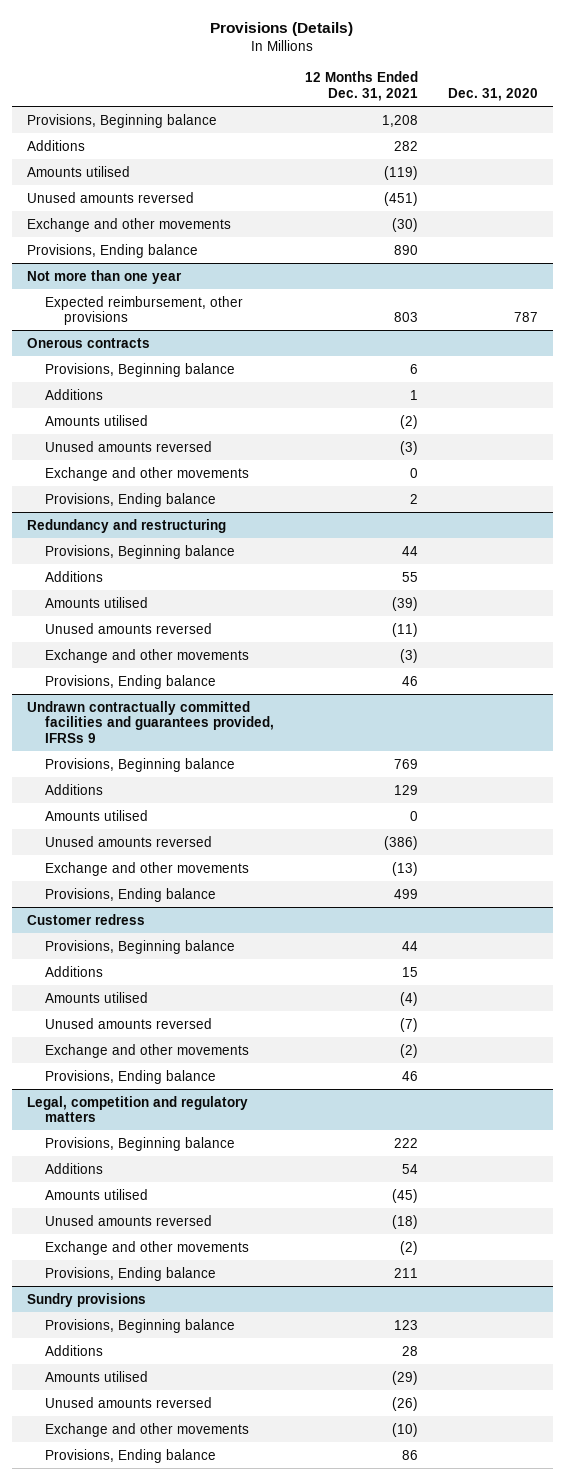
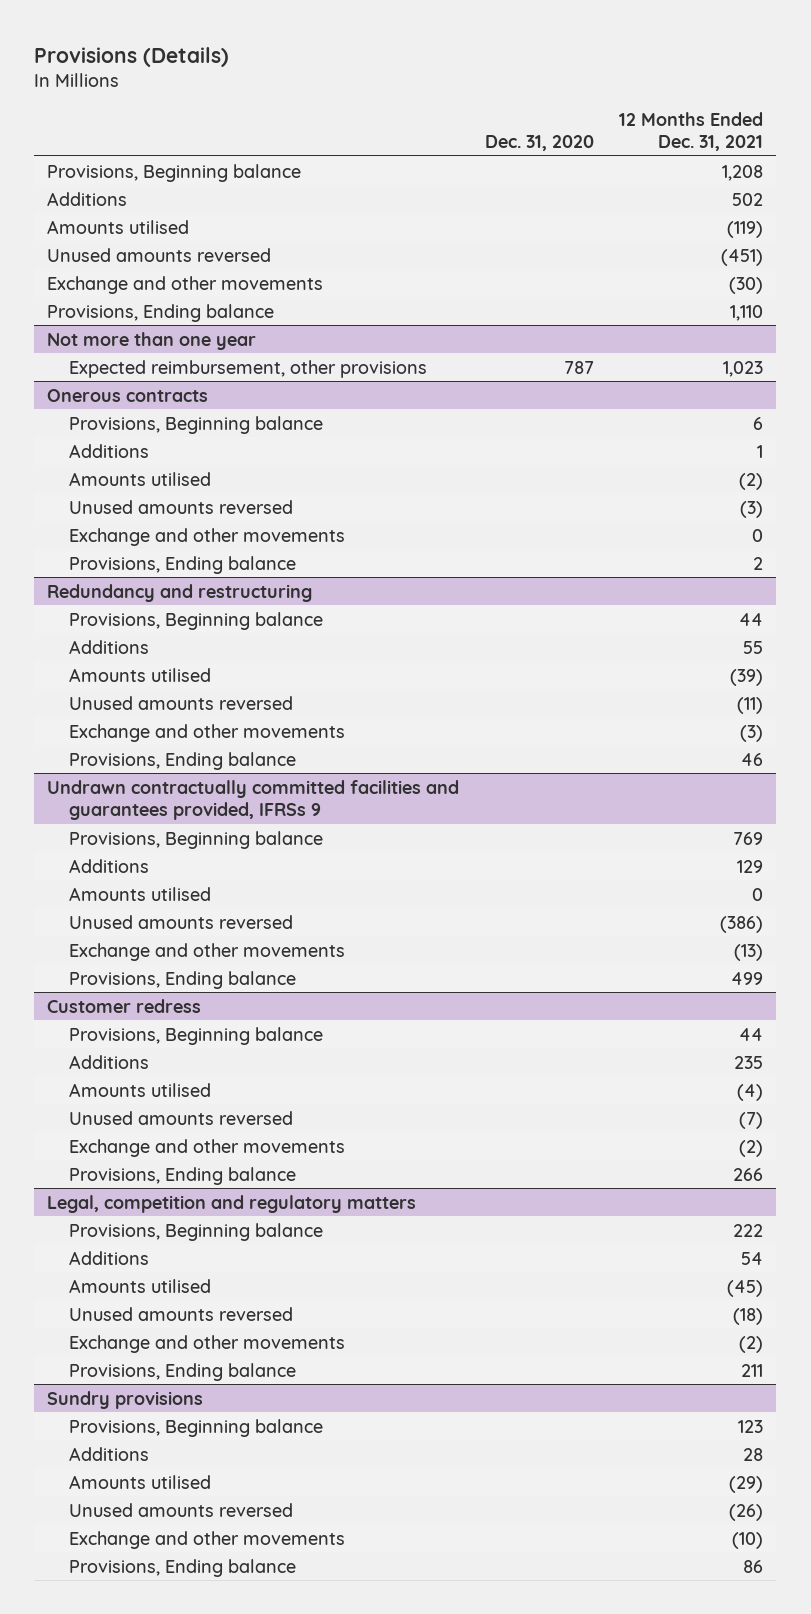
- | 12 Months Ended Dec. 31, 2021 | Dec. 31, 2020
+ | Dec. 31, 2020 | 12 Months Ended Dec. 31, 2021
- Additions | 282 |
+ Additions | | 502
- Provisions, Ending balance | 890 |
+ Provisions, Ending balance | | 1,110
@ Not more than one year
- Expected reimbursement, other provisions | 803 | 787
+ Expected reimbursement, other provisions | 787 | 1,023
@ Customer redress
- Additions | 15 |
+ Additions | | 235
- Provisions, Ending balance | 46 |
+ Provisions, Ending balance | | 266

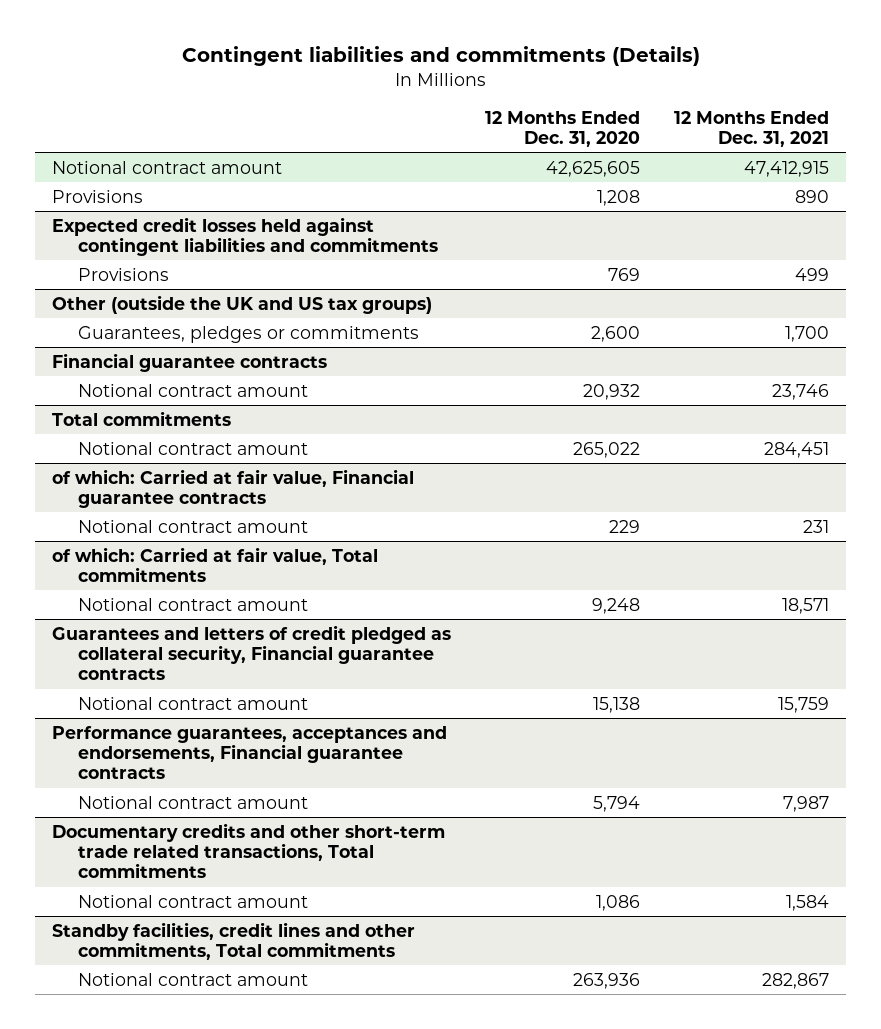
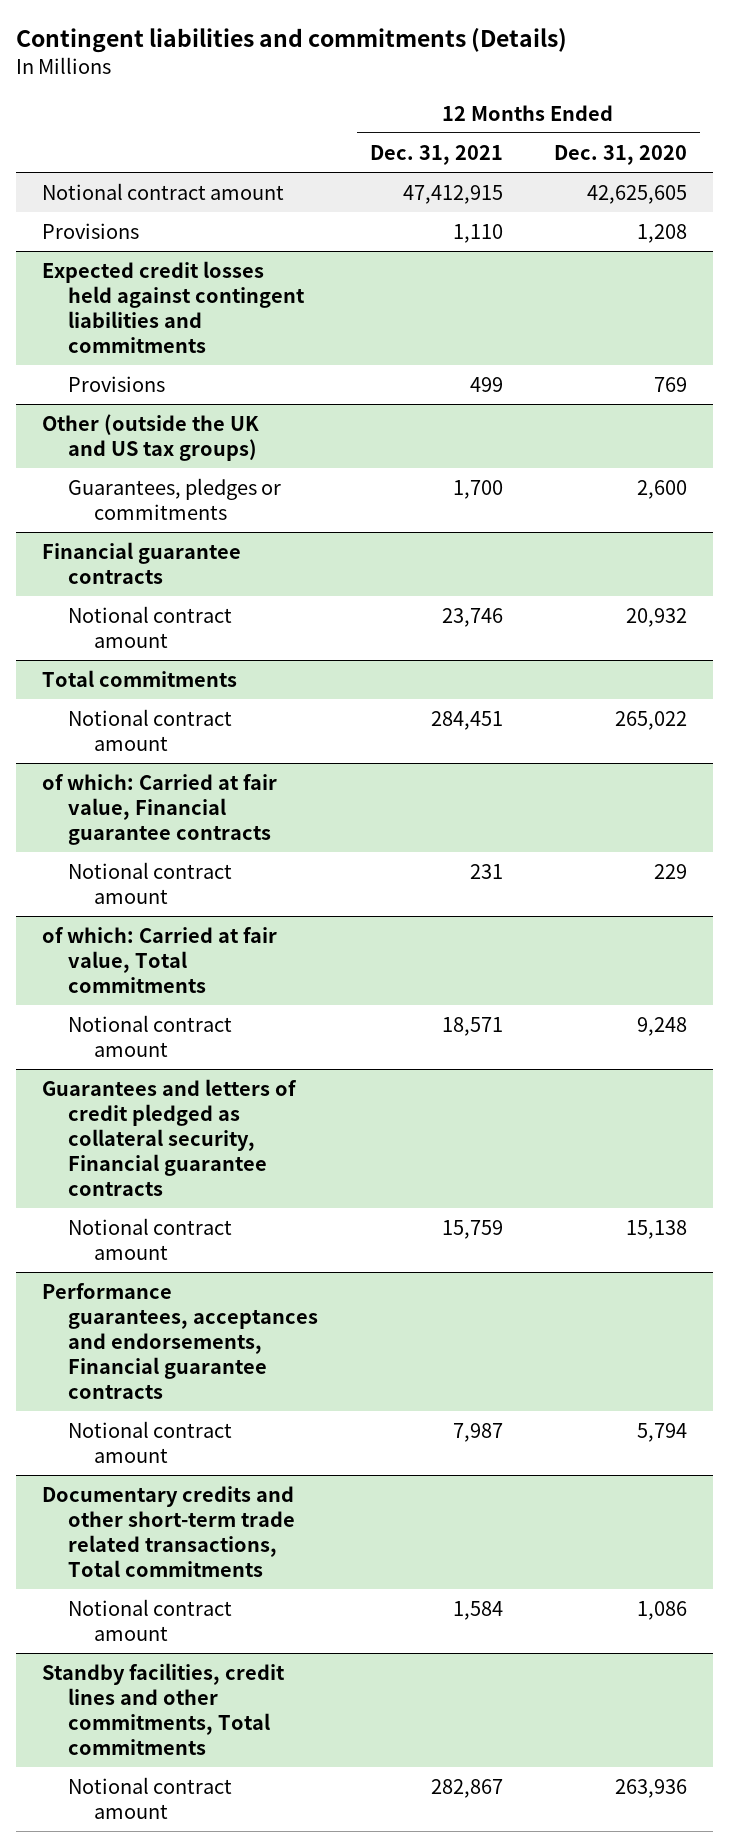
- | 12 Months Ended Dec. 31, 2020 | 12 Months Ended Dec. 31, 2021
+ | 12 Months Ended Dec. 31, 2021 | 12 Months Ended Dec. 31, 2020
- Provisions | 1,208 | 890
+ Provisions | 1,110 | 1,208

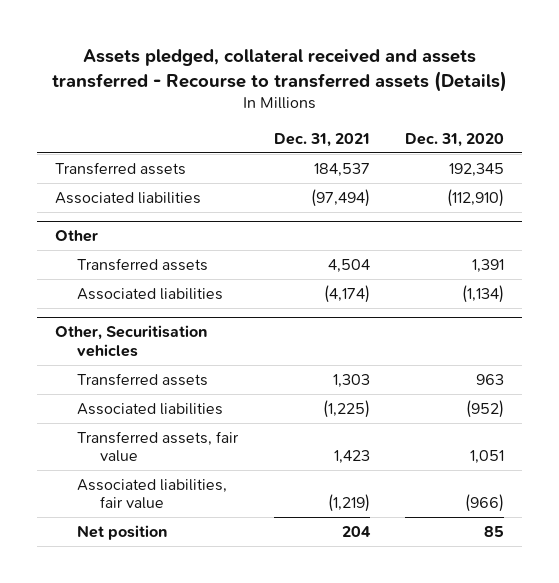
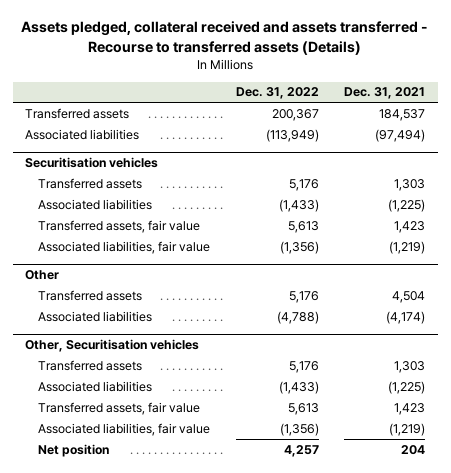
- | Dec. 31, 2021 | Dec. 31, 2020
+ | Dec. 31, 2022 | Dec. 31, 2021
+ Securitisation vehicles
+ Transferred assets | 5,176 | 1,303
+ Associated liabilities | (1,433) | (1,225)
+ Transferred assets, fair value | 5,613 | 1,423
+ Associated liabilities, fair value | (1,356) | (1,219)

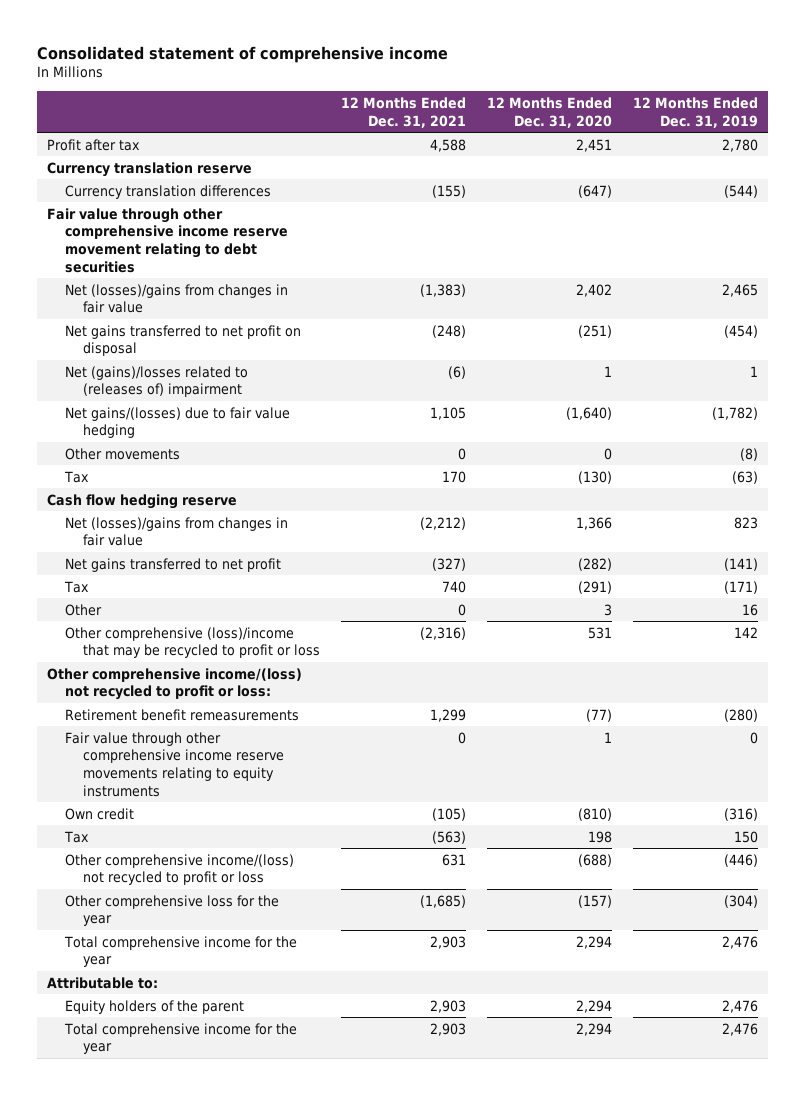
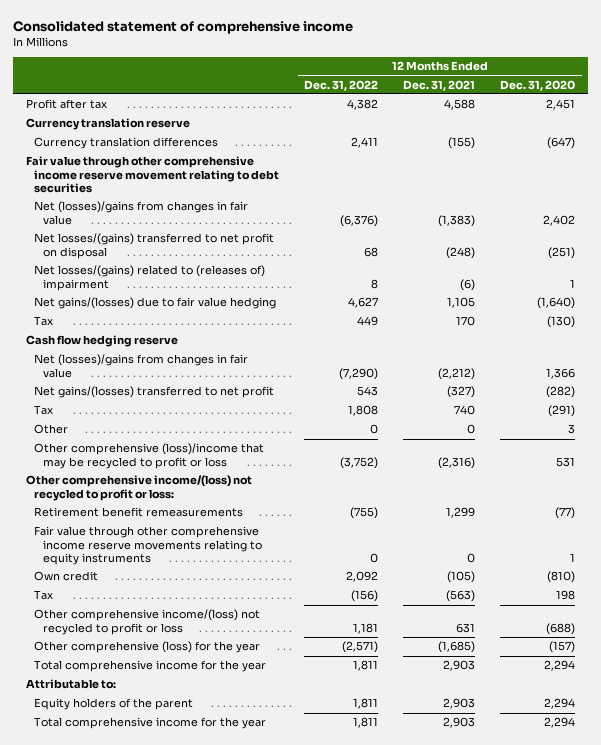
- | 12 Months Ended Dec. 31, 2021 | 12 Months Ended Dec. 31, 2020 | 12 Months Ended Dec. 31, 2019
+ | 12 Months Ended Dec. 31, 2022 | 12 Months Ended Dec. 31, 2021 | 12 Months Ended Dec. 31, 2020
- Net gains transferred to net profit on disposal | (248) | (251) | (454)
- Net (gains)/losses related to (releases of) impairment | (6) | 1 | 1
+ Net losses/(gains) transferred to net profit on disposal | 68 | (248) | (251)
+ Net losses/(gains) related to (releases of) impairment | 8 | (6) | 1
- Other movements | 0 | 0 | (8)
- Net gains transferred to net profit | (327) | (282) | (141)
+ Net gains/(losses) transferred to net profit | 543 | (327) | (282)
- Other comprehensive loss for the year | (1,685) | (157) | (304)
+ Other comprehensive (loss) for the year | (2,571) | (1,685) | (157)

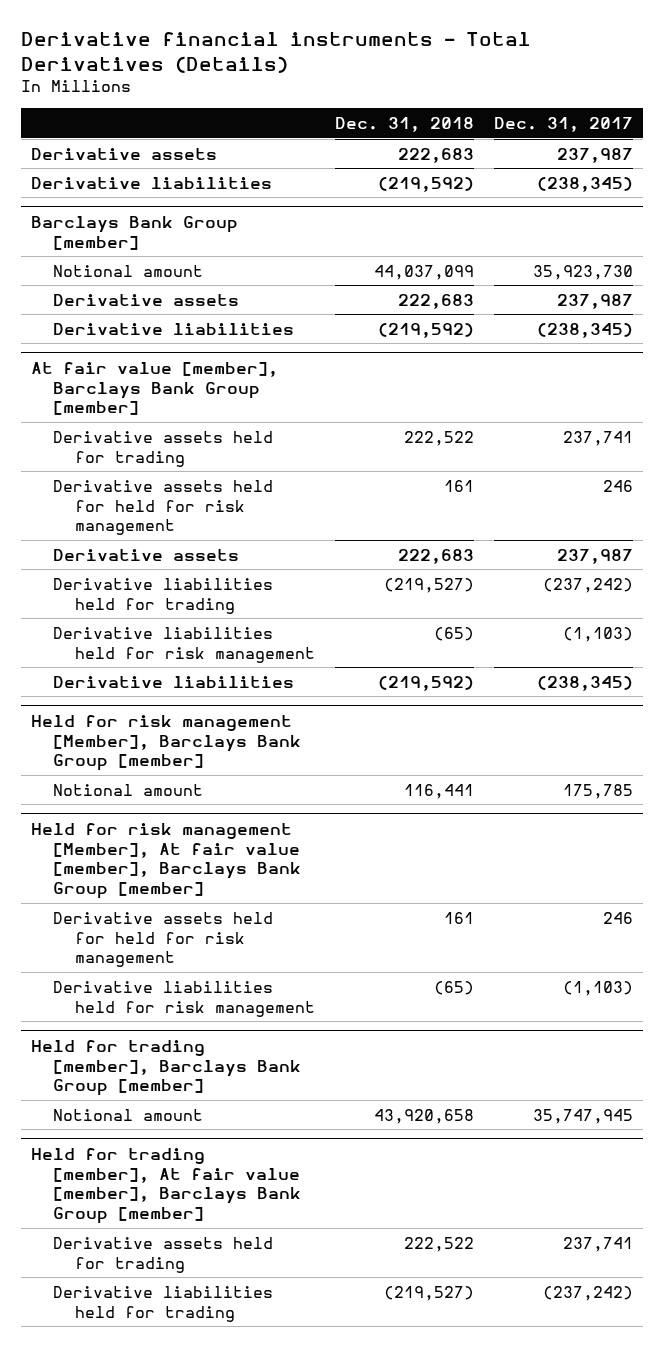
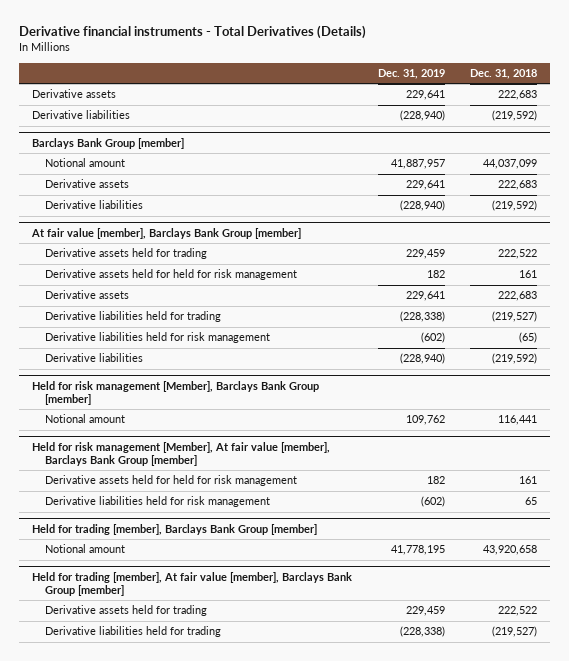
- | Dec. 31, 2018 | Dec. 31, 2017
+ | Dec. 31, 2019 | Dec. 31, 2018
@ Held for risk management [Member], At fair value [member], Barclays Bank Group [member]
- Derivative liabilities held for risk management | (65) | (1,103)
+ Derivative liabilities held for risk management | (602) | 65

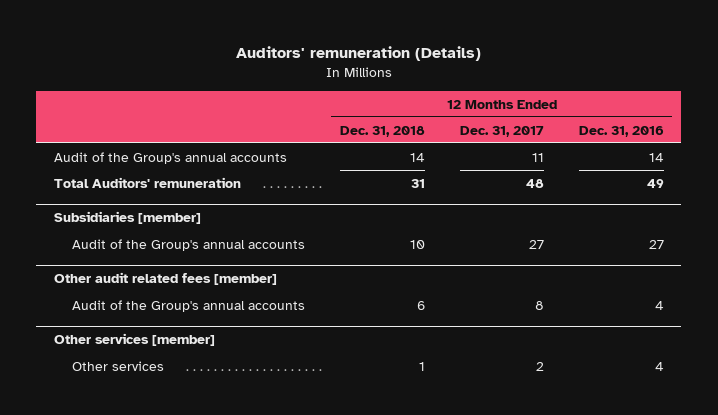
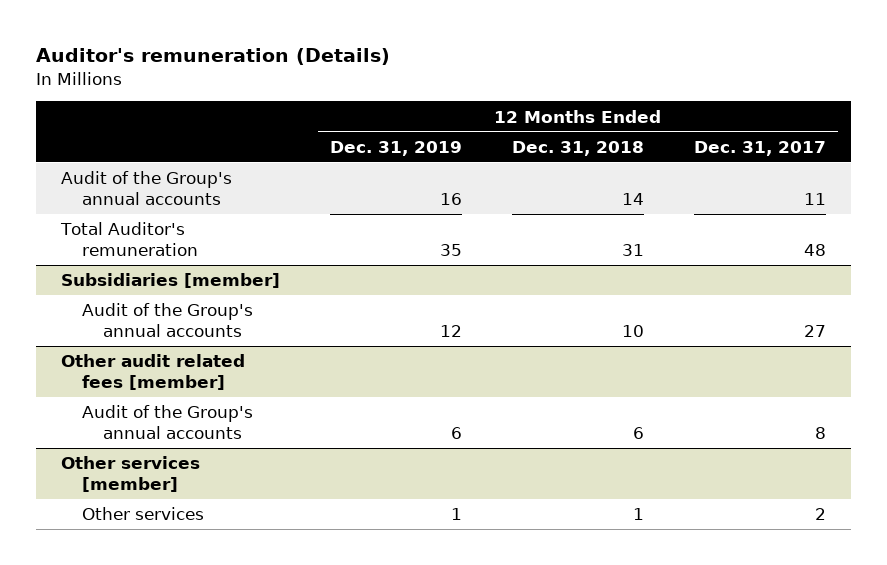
- Auditors' remuneration (Details)
+ Auditor's remuneration (Details)
- | 12 Months Ended Dec. 31, 2018 | 12 Months Ended Dec. 31, 2017 | 12 Months Ended Dec. 31, 2016
+ | 12 Months Ended Dec. 31, 2019 | 12 Months Ended Dec. 31, 2018 | 12 Months Ended Dec. 31, 2017
- Total Auditors' remuneration | 31 | 48 | 49
+ Total Auditor's remuneration | 35 | 31 | 48

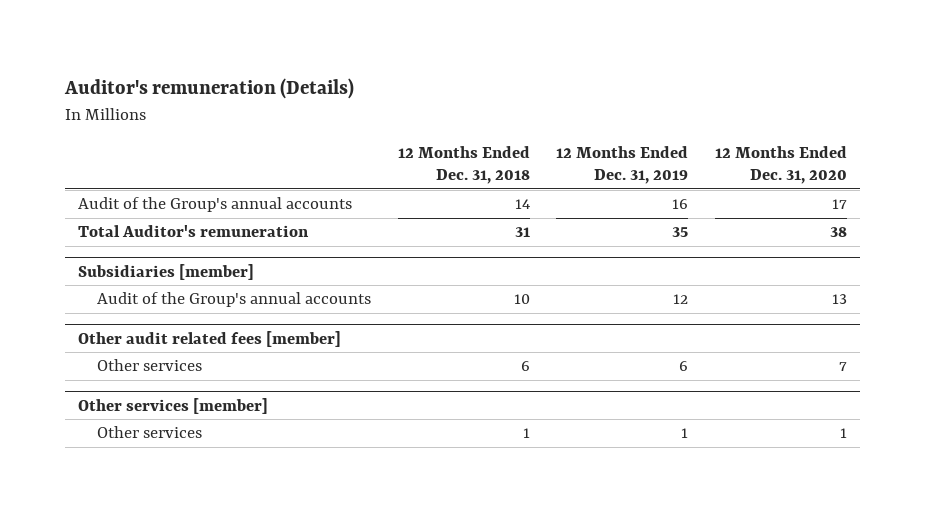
- | 12 Months Ended Dec. 31, 2019 | 12 Months Ended Dec. 31, 2018 | 12 Months Ended Dec. 31, 2017
+ | 12 Months Ended Dec. 31, 2018 | 12 Months Ended Dec. 31, 2019 | 12 Months Ended Dec. 31, 2020
@ Other audit related fees [member]
- Audit of the Group's annual accounts | 6 | 6 | 8
+ Other services | 6 | 6 | 7

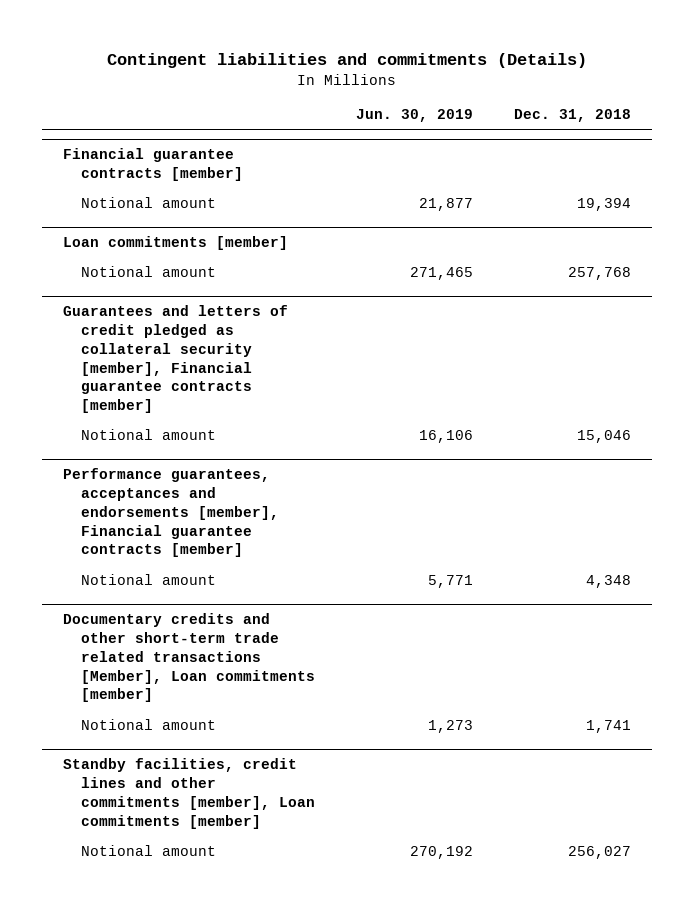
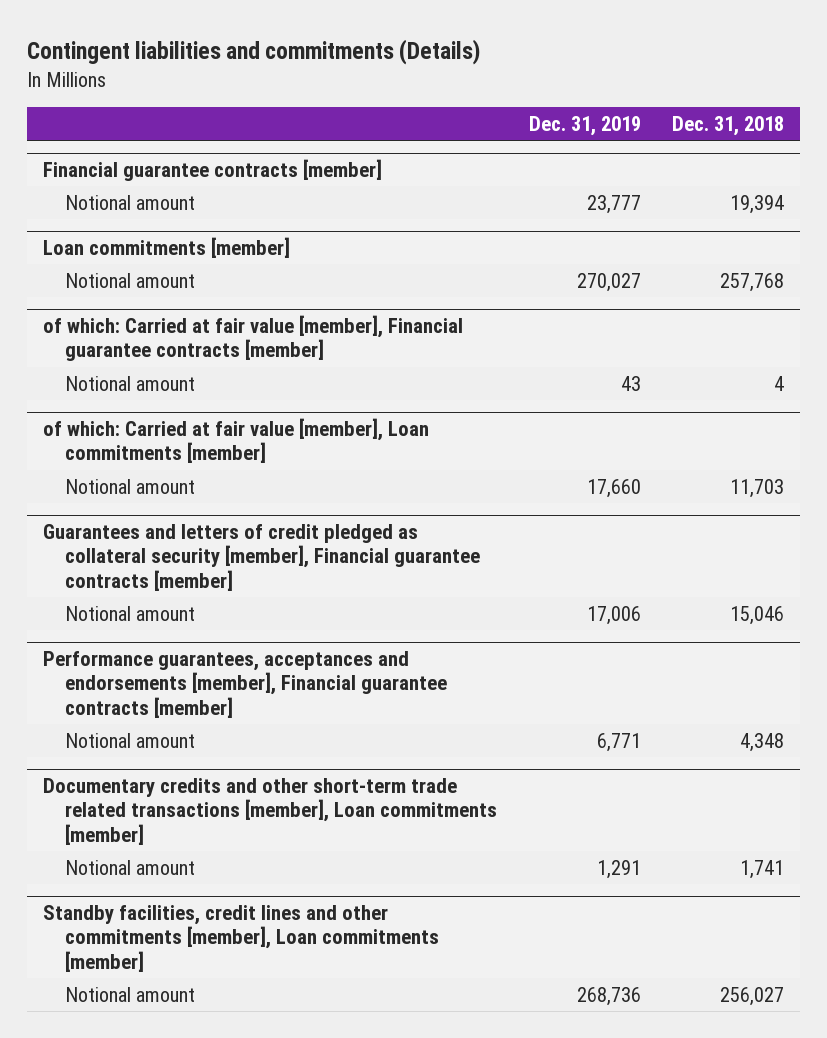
- | Jun. 30, 2019 | Dec. 31, 2018
+ | Dec. 31, 2019 | Dec. 31, 2018
+ of which: Carried at fair value [member], Financial guarantee contracts [member]
+ Notional amount | 43 | 4
+ of which: Carried at fair value [member], Loan commitments [member]
+ Notional amount | 17,660 | 11,703
- Documentary credits and other short-term trade related transactions [Member], Loan commitments [member]
+ Documentary credits and other short-term trade related transactions [member], Loan commitments [member]

